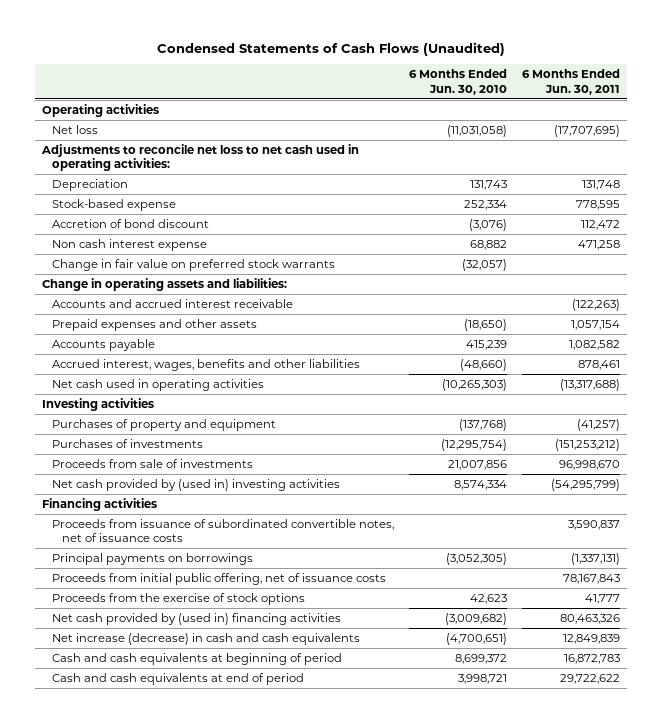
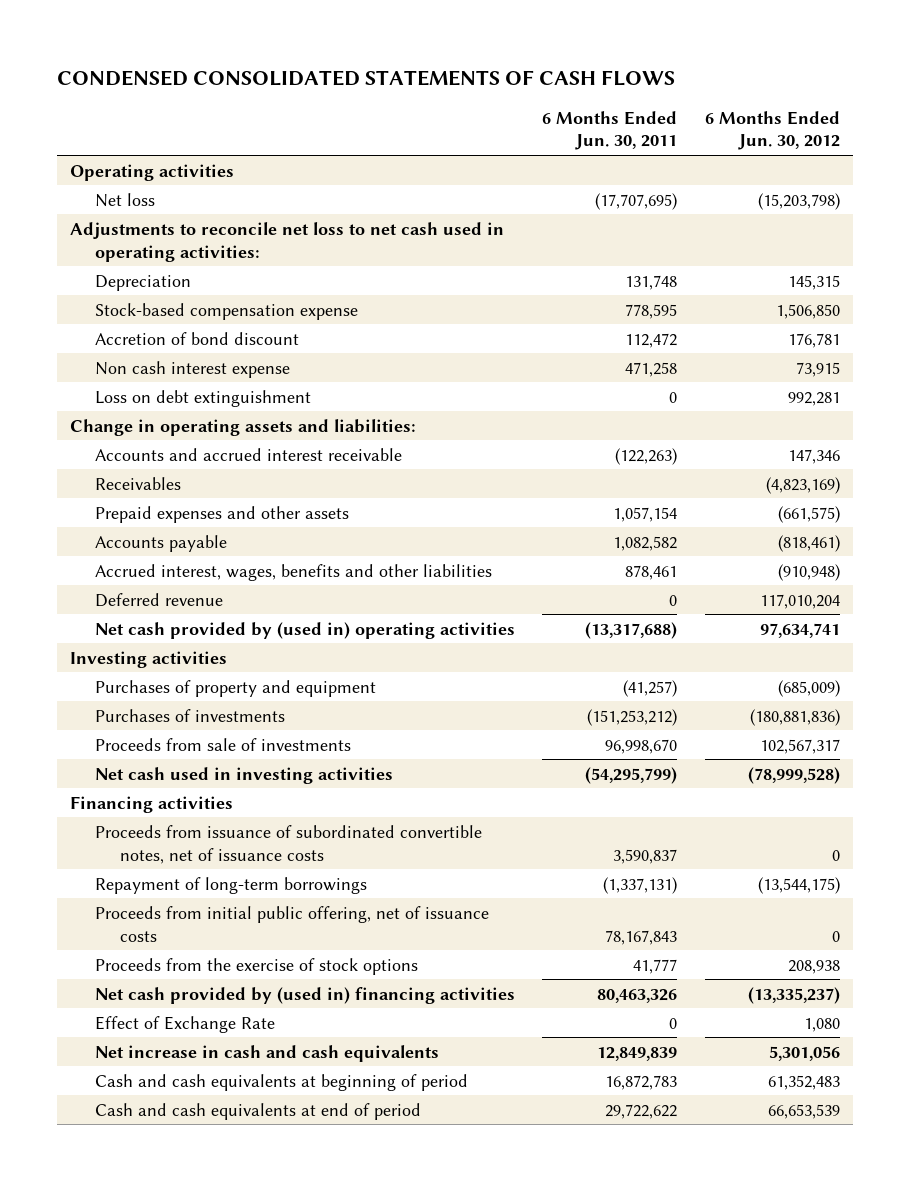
- Condensed Statements of Cash Flows (Unaudited)
+ CONDENSED CONSOLIDATED STATEMENTS OF CASH FLOWS
- | 6 Months Ended Jun. 30, 2010 | 6 Months Ended Jun. 30, 2011
+ | 6 Months Ended Jun. 30, 2011 | 6 Months Ended Jun. 30, 2012
- Stock-based expense | 252,334 | 778,595
+ Stock-based compensation expense | 778,595 | 1,506,850
- Change in fair value on preferred stock warrants | (32,057) |
+ Loss on debt extinguishment | 0 | 992,281
+ Receivables | | (4,823,169)
- Net cash used in operating activities | (10,265,303) | (13,317,688)
+ Deferred revenue | 0 | 117,010,204
+ Net cash provided by (used in) operating activities | (13,317,688) | 97,634,741
- Net cash provided by (used in) investing activities | 8,574,334 | (54,295,799)
+ Net cash used in investing activities | (54,295,799) | (78,999,528)
- Principal payments on borrowings | (3,052,305) | (1,337,131)
+ Repayment of long-term borrowings | (1,337,131) | (13,544,175)
- Net increase (decrease) in cash and cash equivalents | (4,700,651) | 12,849,839
+ Effect of Exchange Rate | 0 | 1,080
+ Net increase in cash and cash equivalents | 12,849,839 | 5,301,056

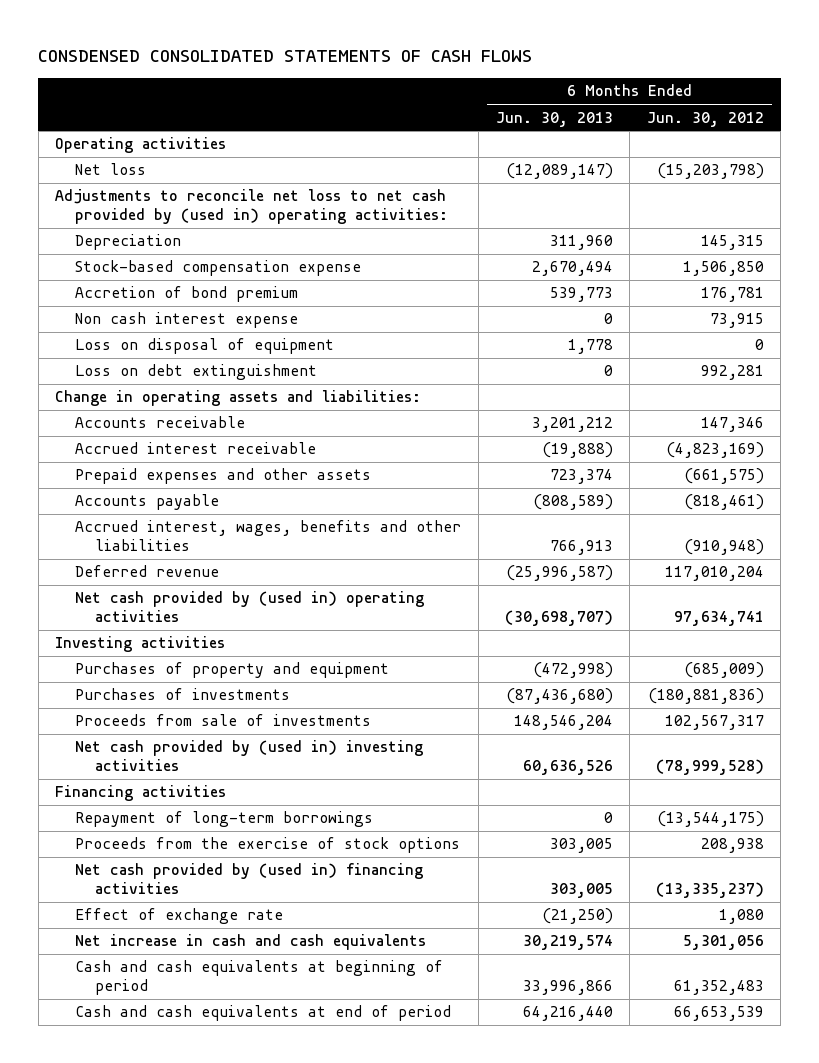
- CONDENSED CONSOLIDATED STATEMENTS OF CASH FLOWS
+ CONSDENSED CONSOLIDATED STATEMENTS OF CASH FLOWS
- | 6 Months Ended Jun. 30, 2011 | 6 Months Ended Jun. 30, 2012
+ | 6 Months Ended Jun. 30, 2013 | 6 Months Ended Jun. 30, 2012
- Adjustments to reconcile net loss to net cash used in operating activities:
+ Adjustments to reconcile net loss to net cash provided by (used in) operating activities:
- Accretion of bond discount | 112,472 | 176,781
+ Accretion of bond premium | 539,773 | 176,781
+ Loss on disposal of equipment | 1,778 | 0
- Accounts and accrued interest receivable | (122,263) | 147,346
- Receivables | | (4,823,169)
+ Accounts receivable | 3,201,212 | 147,346
+ Accrued interest receivable | (19,888) | (4,823,169)
- Net cash used in investing activities | (54,295,799) | (78,999,528)
+ Net cash provided by (used in) investing activities | 60,636,526 | (78,999,528)
- Proceeds from issuance of subordinated convertible notes, net of issuance costs | 3,590,837 | 0
- Proceeds from initial public offering, net of issuance costs | 78,167,843 | 0
- Effect of Exchange Rate | 0 | 1,080
+ Effect of exchange rate | (21,250) | 1,080

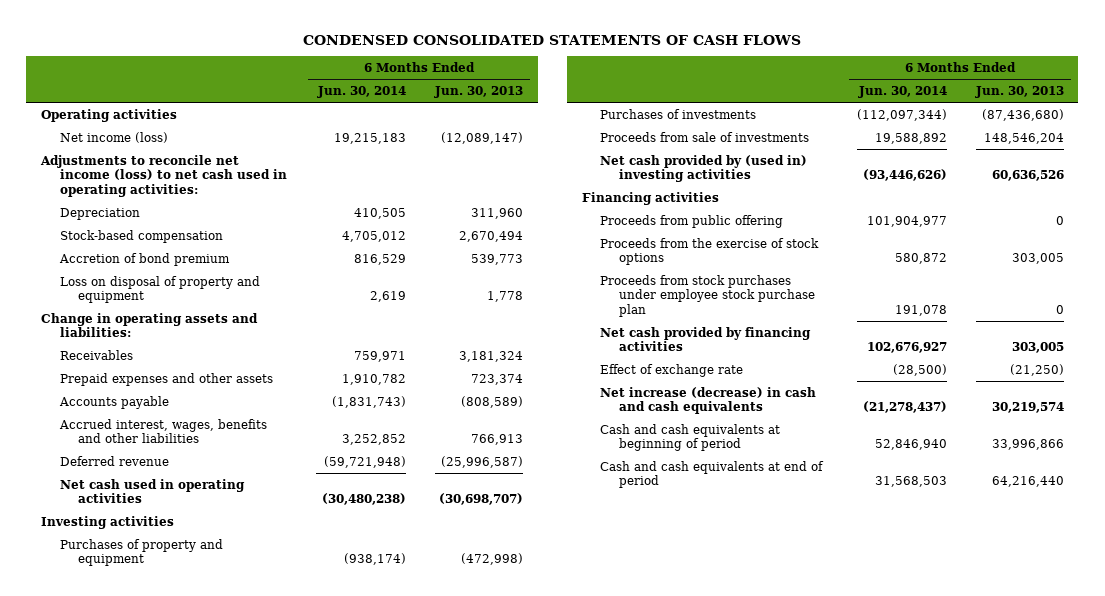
- CONSDENSED CONSOLIDATED STATEMENTS OF CASH FLOWS
+ CONDENSED CONSOLIDATED STATEMENTS OF CASH FLOWS
- | 6 Months Ended Jun. 30, 2013 | 6 Months Ended Jun. 30, 2012
+ | 6 Months Ended Jun. 30, 2014 | 6 Months Ended Jun. 30, 2013
- Net loss | (12,089,147) | (15,203,798)
- Adjustments to reconcile net loss to net cash provided by (used in) operating activities:
+ Net income (loss) | 19,215,183 | (12,089,147)
+ Adjustments to reconcile net income (loss) to net cash used in operating activities:
- Stock-based compensation expense | 2,670,494 | 1,506,850
+ Stock-based compensation | 4,705,012 | 2,670,494
- Non cash interest expense | 0 | 73,915
- Loss on disposal of equipment | 1,778 | 0
- Loss on debt extinguishment | 0 | 992,281
+ Loss on disposal of property and equipment | 2,619 | 1,778
- Accounts receivable | 3,201,212 | 147,346
- Accrued interest receivable | (19,888) | (4,823,169)
+ Receivables | 759,971 | 3,181,324
- Net cash provided by (used in) operating activities | (30,698,707) | 97,634,741
+ Net cash used in operating activities | (30,480,238) | (30,698,707)
- Repayment of long-term borrowings | 0 | (13,544,175)
+ Proceeds from public offering | 101,904,977 | 0
- Net cash provided by (used in) financing activities | 303,005 | (13,335,237)
+ Proceeds from stock purchases under employee stock purchase plan | 191,078 | 0
+ Net cash provided by financing activities | 102,676,927 | 303,005
- Net increase in cash and cash equivalents | 30,219,574 | 5,301,056
+ Net increase (decrease) in cash and cash equivalents | (21,278,437) | 30,219,574

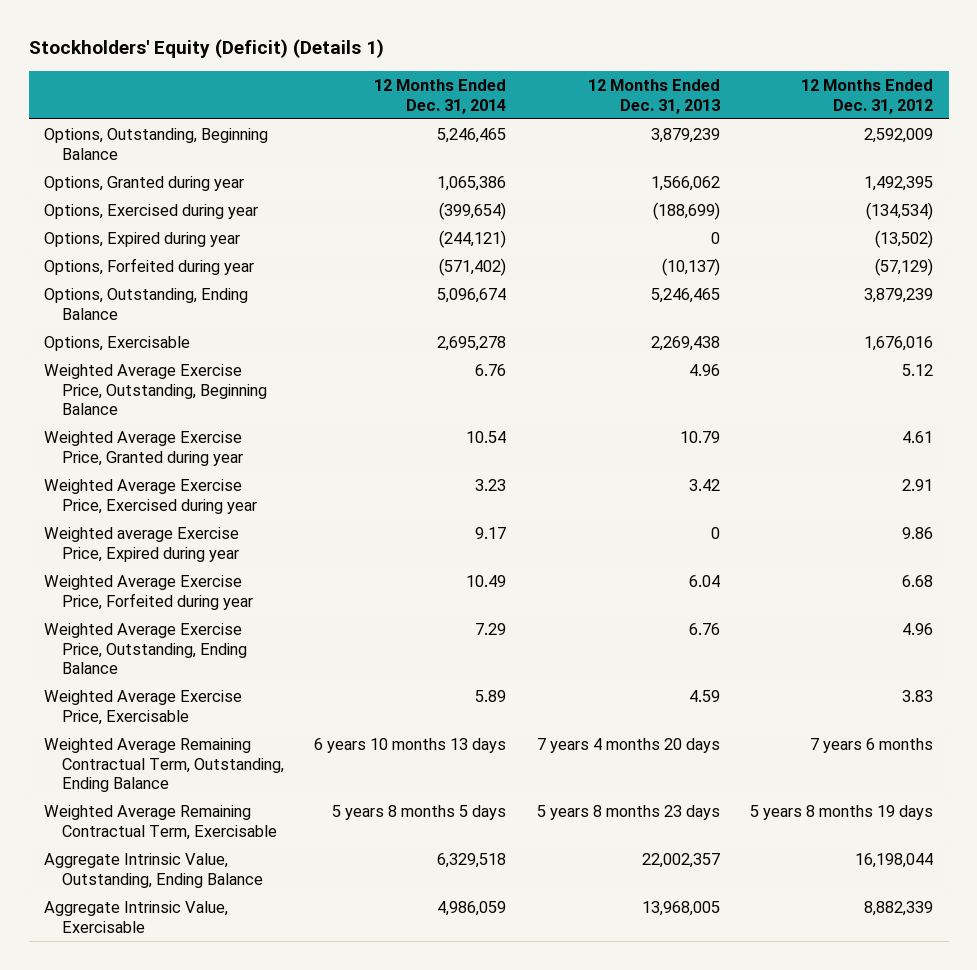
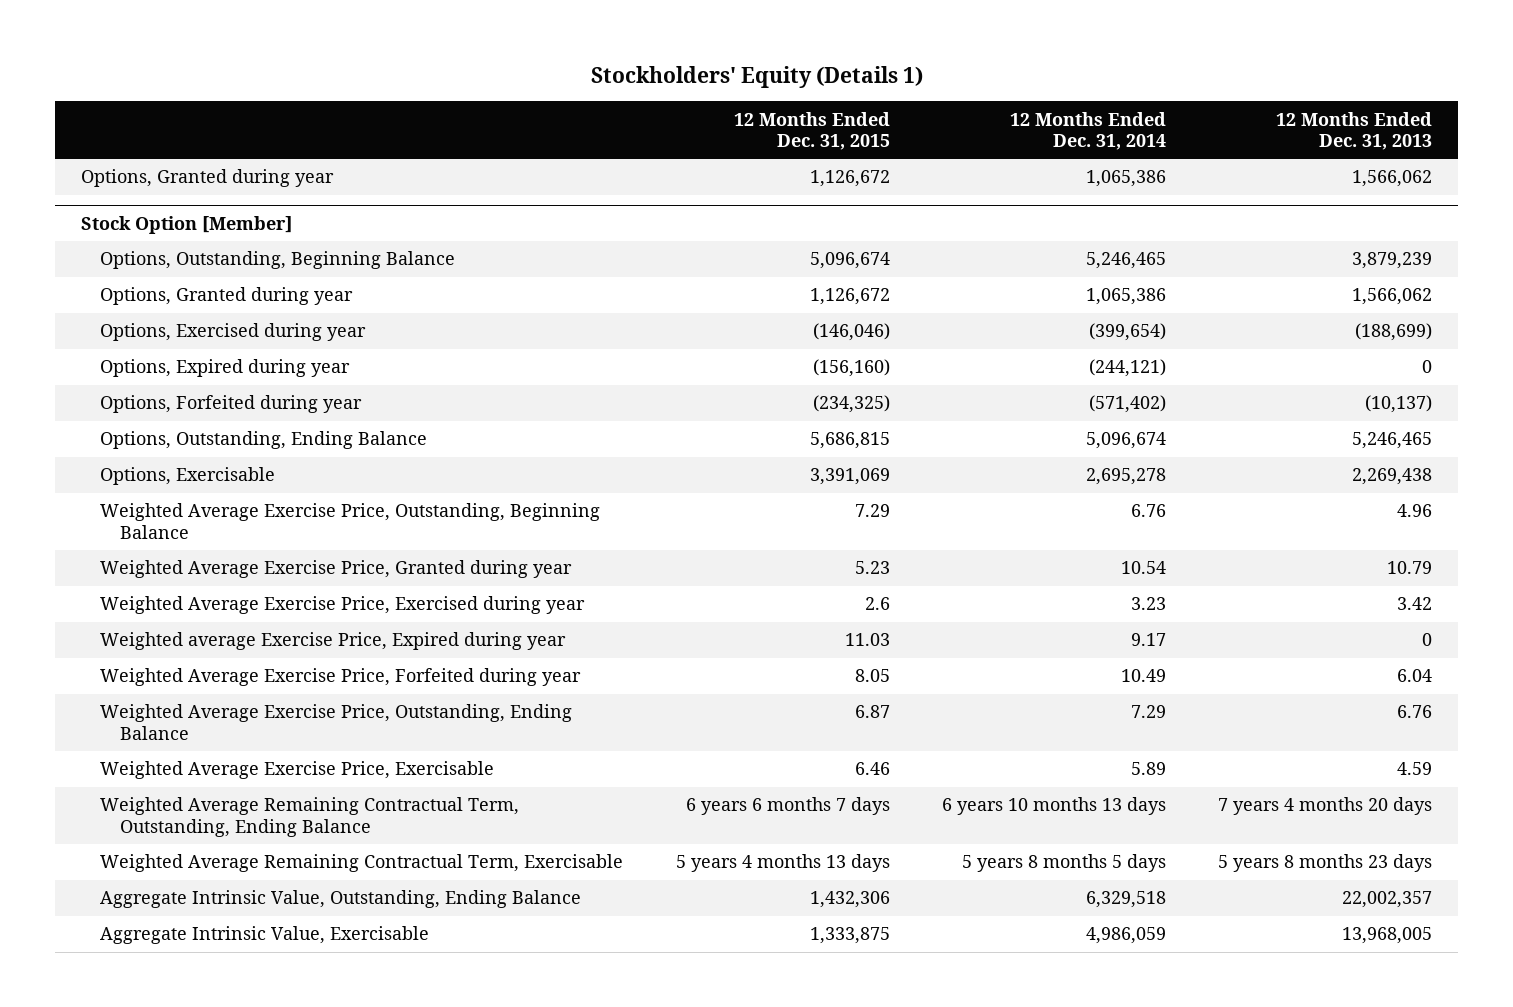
- Stockholders' Equity (Deficit) (Details 1)
+ Stockholders' Equity (Details 1)
- | 12 Months Ended Dec. 31, 2014 | 12 Months Ended Dec. 31, 2013 | 12 Months Ended Dec. 31, 2012
+ | 12 Months Ended Dec. 31, 2015 | 12 Months Ended Dec. 31, 2014 | 12 Months Ended Dec. 31, 2013
+ Options, Granted during year | 1,126,672 | 1,065,386 | 1,566,062
+ Stock Option [Member]

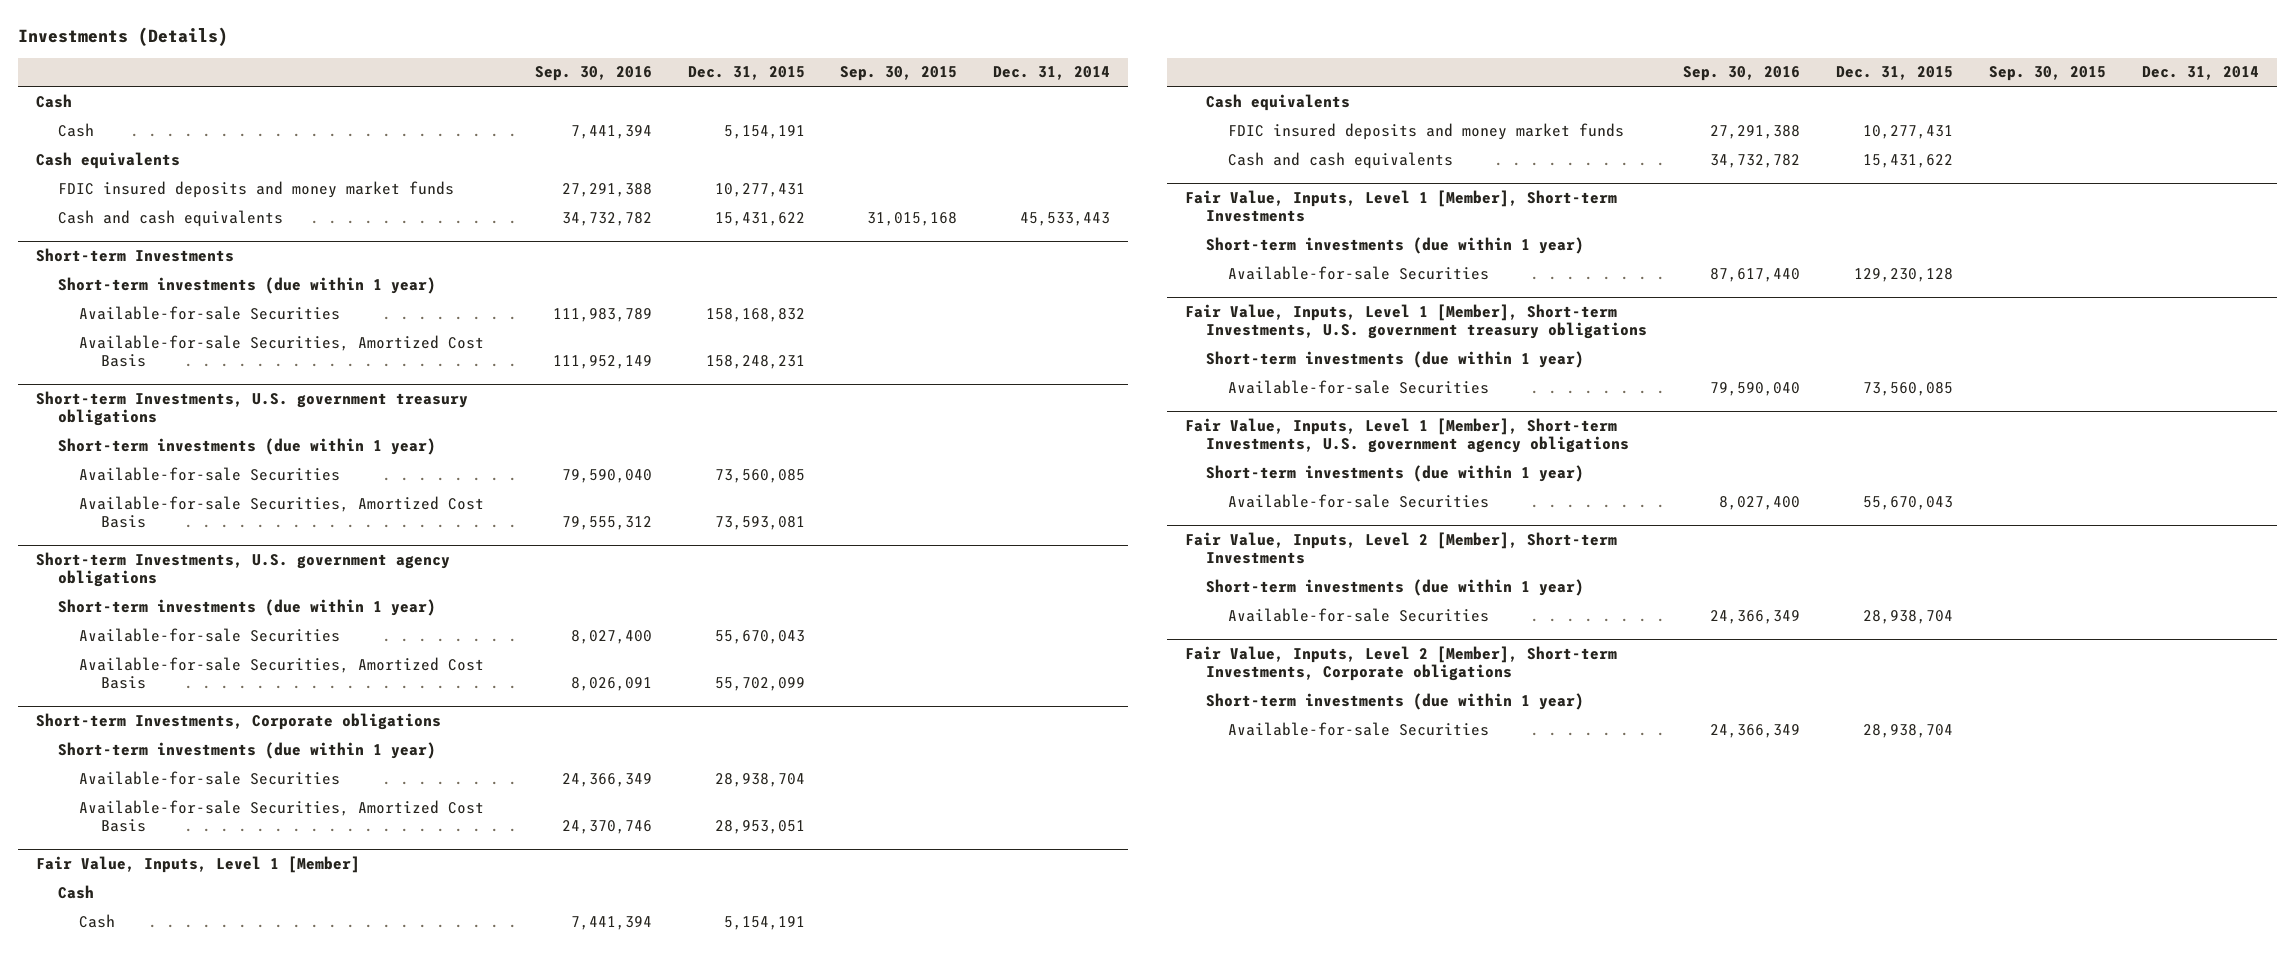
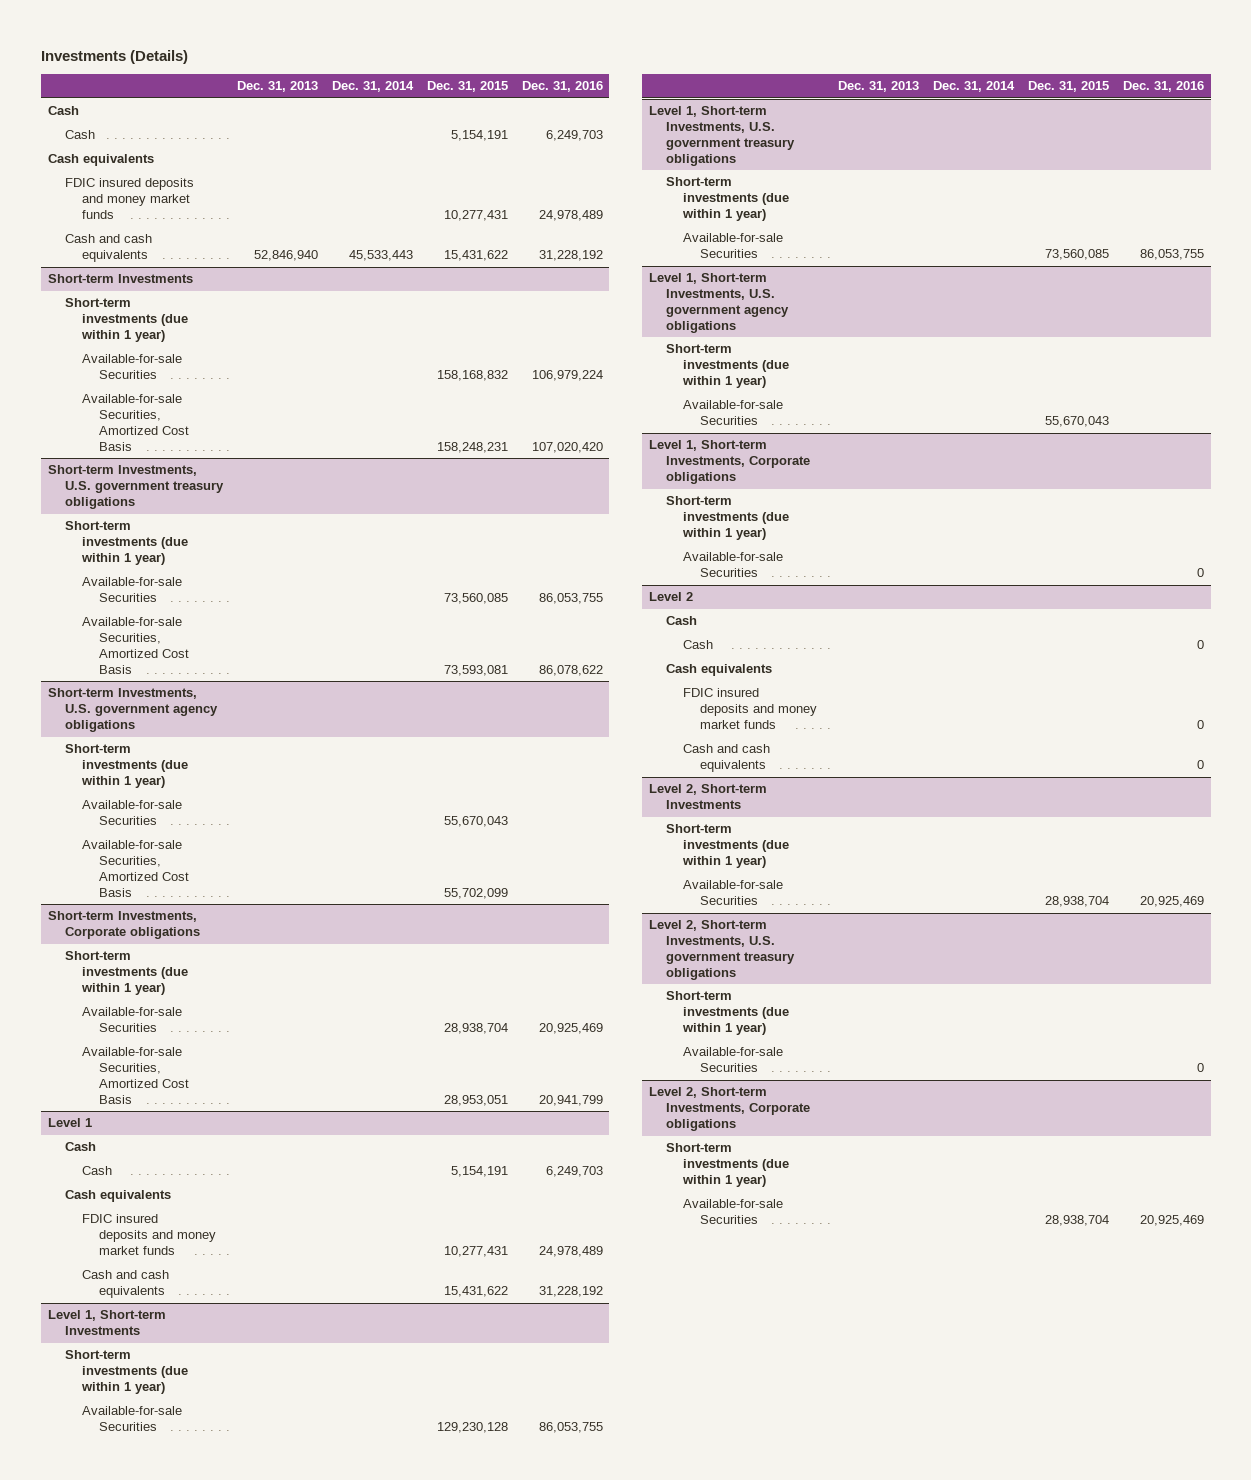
- | Sep. 30, 2016 | Dec. 31, 2015 | Sep. 30, 2015 | Dec. 31, 2014
+ | Dec. 31, 2013 | Dec. 31, 2014 | Dec. 31, 2015 | Dec. 31, 2016
- Fair Value, Inputs, Level 1 [Member]
+ Level 1
- Fair Value, Inputs, Level 1 [Member], Short-term Investments
+ Level 1, Short-term Investments
- Fair Value, Inputs, Level 1 [Member], Short-term Investments, U.S. government treasury obligations
+ Level 1, Short-term Investments, U.S. government treasury obligations
- Fair Value, Inputs, Level 1 [Member], Short-term Investments, U.S. government agency obligations
+ Level 1, Short-term Investments, U.S. government agency obligations
- Fair Value, Inputs, Level 2 [Member], Short-term Investments
+ Level 1, Short-term Investments, Corporate obligations
+ Available-for-sale Securities | | | | 0
+ Level 2
+ Cash
+ Cash | | | | 0
+ Cash equivalents
+ FDIC insured deposits and money market funds | | | | 0
+ Cash and cash equivalents | | | | 0
+ Level 2, Short-term Investments
+ Short-term investments (due within 1 year)
- Fair Value, Inputs, Level 2 [Member], Short-term Investments, Corporate obligations
+ Level 2, Short-term Investments, U.S. government treasury obligations
+ Available-for-sale Securities | | | | 0
+ Level 2, Short-term Investments, Corporate obligations
+ Short-term investments (due within 1 year)

